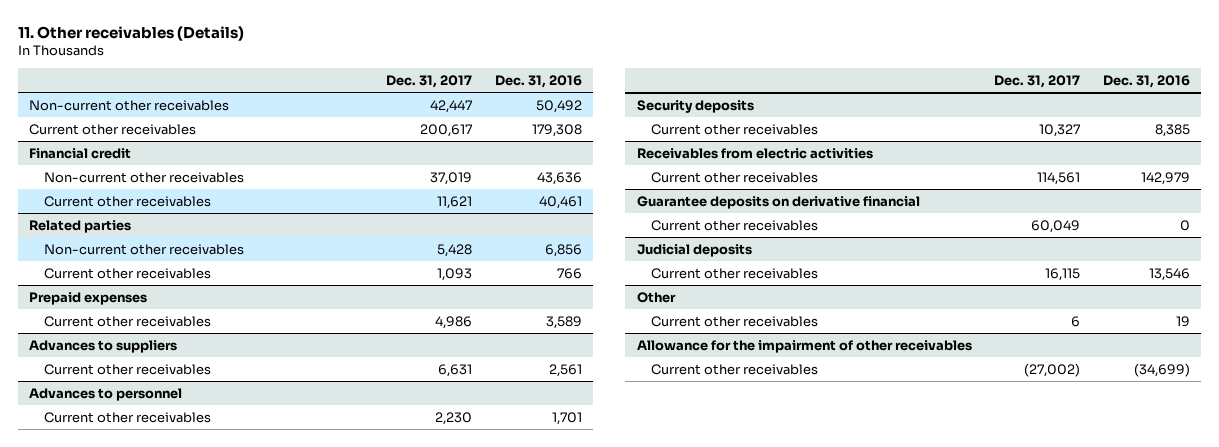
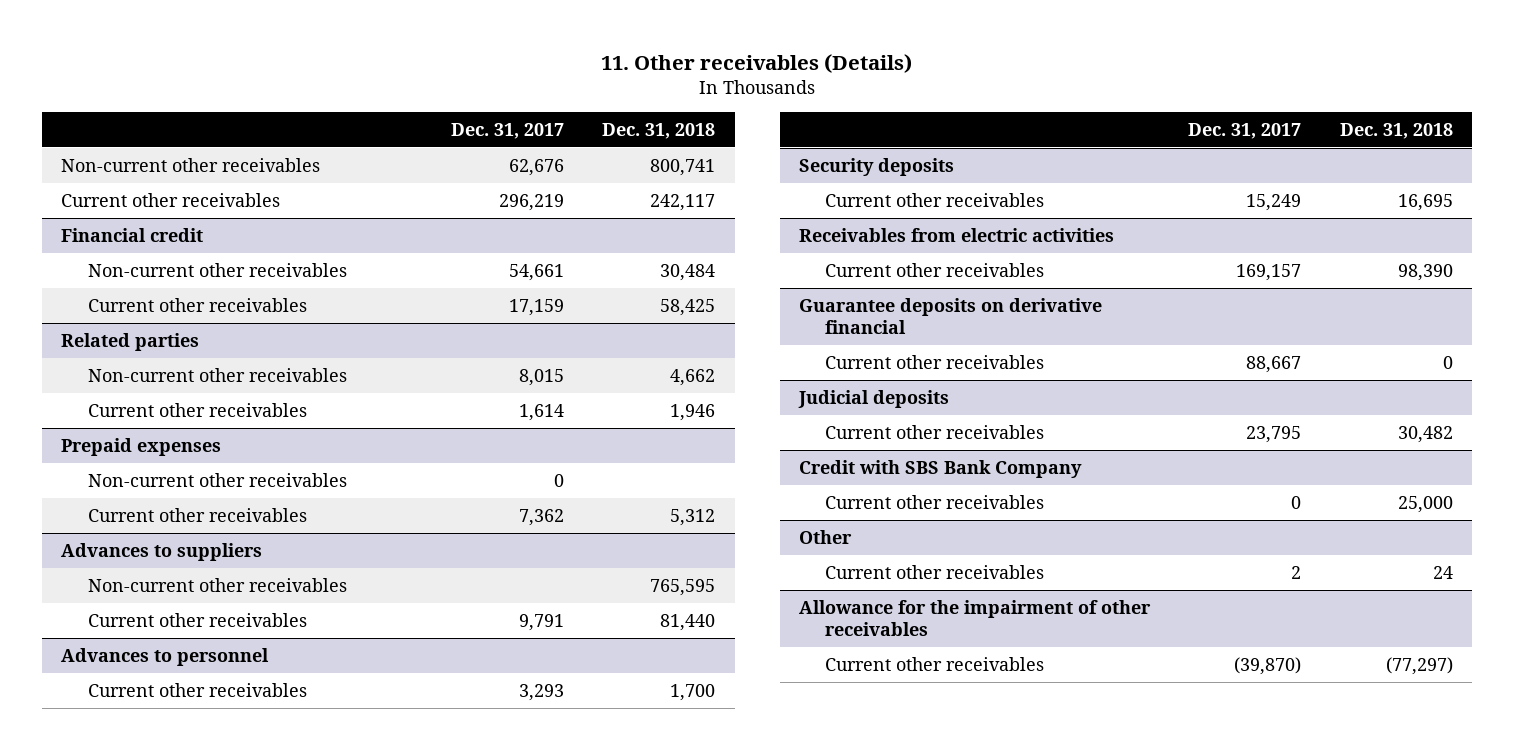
- | Dec. 31, 2017 | Dec. 31, 2016
+ | Dec. 31, 2017 | Dec. 31, 2018
- Non-current other receivables | 42,447 | 50,492
- Current other receivables | 200,617 | 179,308
+ Non-current other receivables | 62,676 | 800,741
+ Current other receivables | 296,219 | 242,117
@ Financial credit
- Non-current other receivables | 37,019 | 43,636
- Current other receivables | 11,621 | 40,461
+ Non-current other receivables | 54,661 | 30,484
+ Current other receivables | 17,159 | 58,425
@ Related parties
- Non-current other receivables | 5,428 | 6,856
- Current other receivables | 1,093 | 766
+ Non-current other receivables | 8,015 | 4,662
+ Current other receivables | 1,614 | 1,946
@ Prepaid expenses
- Current other receivables | 4,986 | 3,589
+ Non-current other receivables | 0 |
+ Current other receivables | 7,362 | 5,312
@ Advances to suppliers
- Current other receivables | 6,631 | 2,561
+ Non-current other receivables | | 765,595
+ Current other receivables | 9,791 | 81,440
@ Advances to personnel
- Current other receivables | 2,230 | 1,701
+ Current other receivables | 3,293 | 1,700
@ Security deposits
- Current other receivables | 10,327 | 8,385
+ Current other receivables | 15,249 | 16,695
@ Receivables from electric activities
- Current other receivables | 114,561 | 142,979
+ Current other receivables | 169,157 | 98,390
@ Guarantee deposits on derivative financial
- Current other receivables | 60,049 | 0
+ Current other receivables | 88,667 | 0
@ Judicial deposits
- Current other receivables | 16,115 | 13,546
+ Current other receivables | 23,795 | 30,482
+ Credit with SBS Bank Company
+ Current other receivables | 0 | 25,000
@ Other
- Current other receivables | 6 | 19
+ Current other receivables | 2 | 24
@ Allowance for the impairment of other receivables
- Current other receivables | (27,002) | (34,699)
+ Current other receivables | (39,870) | (77,297)

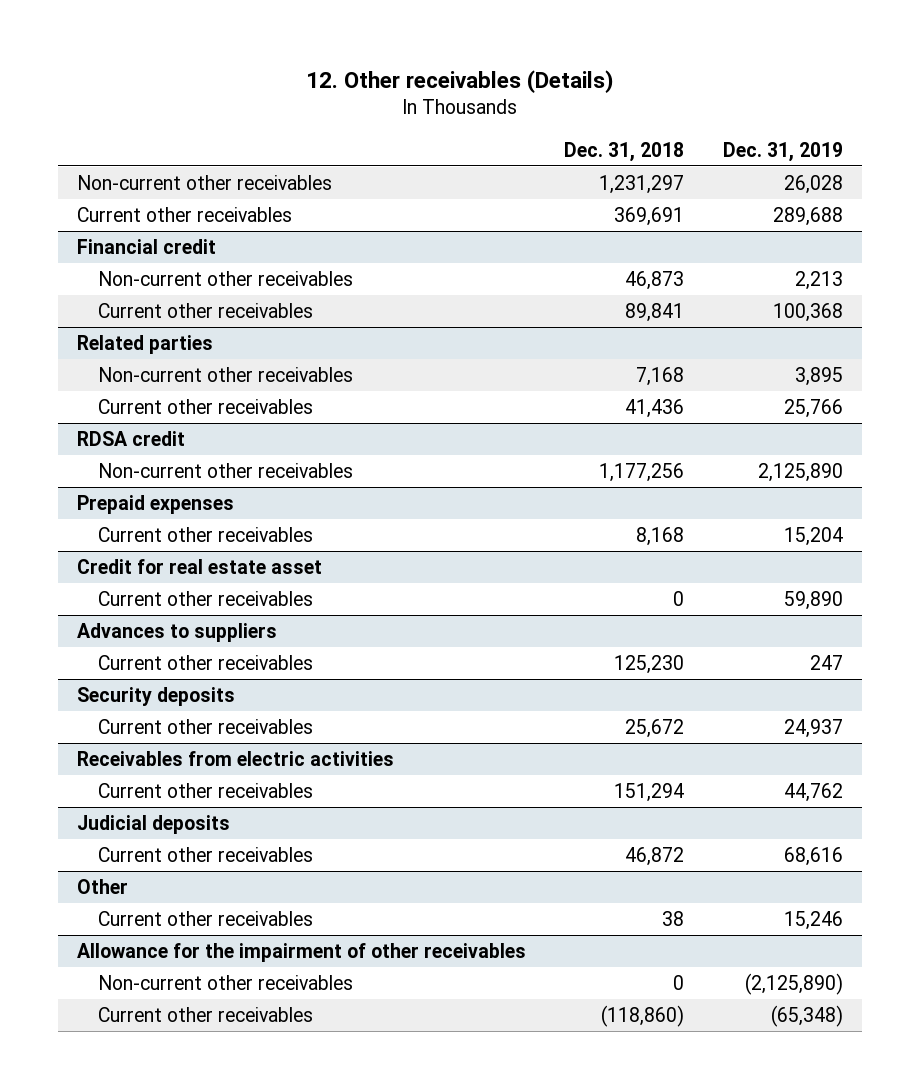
- 11. Other receivables (Details)
+ 12. Other receivables (Details)
- | Dec. 31, 2017 | Dec. 31, 2018
+ | Dec. 31, 2018 | Dec. 31, 2019
- Non-current other receivables | 62,676 | 800,741
- Current other receivables | 296,219 | 242,117
+ Non-current other receivables | 1,231,297 | 26,028
+ Current other receivables | 369,691 | 289,688
@ Financial credit
- Non-current other receivables | 54,661 | 30,484
- Current other receivables | 17,159 | 58,425
+ Non-current other receivables | 46,873 | 2,213
+ Current other receivables | 89,841 | 100,368
@ Related parties
- Non-current other receivables | 8,015 | 4,662
- Current other receivables | 1,614 | 1,946
+ Non-current other receivables | 7,168 | 3,895
+ Current other receivables | 41,436 | 25,766
+ RDSA credit
+ Non-current other receivables | 1,177,256 | 2,125,890
@ Prepaid expenses
- Non-current other receivables | 0 |
- Current other receivables | 7,362 | 5,312
+ Current other receivables | 8,168 | 15,204
+ Credit for real estate asset
+ Current other receivables | 0 | 59,890
@ Advances to suppliers
- Non-current other receivables | | 765,595
- Current other receivables | 9,791 | 81,440
- Advances to personnel
- Current other receivables | 3,293 | 1,700
@ Advances to suppliers
+ Current other receivables | 125,230 | 247
@ Security deposits
- Current other receivables | 15,249 | 16,695
+ Current other receivables | 25,672 | 24,937
@ Receivables from electric activities
- Current other receivables | 169,157 | 98,390
- Guarantee deposits on derivative financial
- Current other receivables | 88,667 | 0
@ Receivables from electric activities
+ Current other receivables | 151,294 | 44,762
@ Judicial deposits
- Current other receivables | 23,795 | 30,482
- Credit with SBS Bank Company
- Current other receivables | 0 | 25,000
@ Judicial deposits
+ Current other receivables | 46,872 | 68,616
@ Other
- Current other receivables | 2 | 24
+ Current other receivables | 38 | 15,246
@ Allowance for the impairment of other receivables
- Current other receivables | (39,870) | (77,297)
+ Non-current other receivables | 0 | (2,125,890)
+ Current other receivables | (118,860) | (65,348)

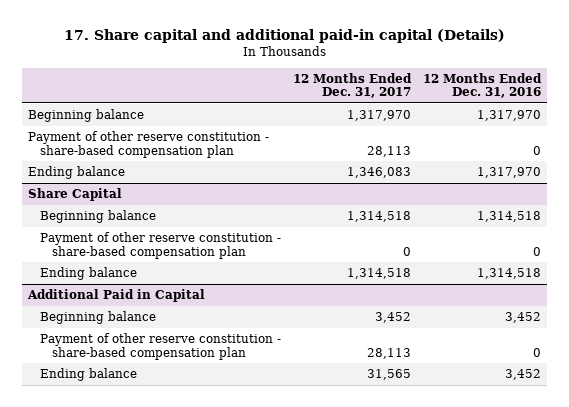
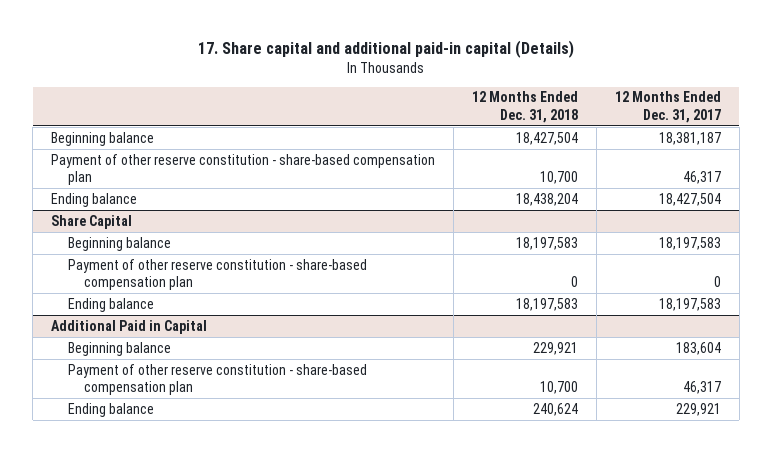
- | 12 Months Ended Dec. 31, 2017 | 12 Months Ended Dec. 31, 2016
+ | 12 Months Ended Dec. 31, 2018 | 12 Months Ended Dec. 31, 2017
- Beginning balance | 1,317,970 | 1,317,970
- Payment of other reserve constitution - share-based compensation plan | 28,113 | 0
- Ending balance | 1,346,083 | 1,317,970
+ Beginning balance | 18,427,504 | 18,381,187
+ Payment of other reserve constitution - share-based compensation plan | 10,700 | 46,317
+ Ending balance | 18,438,204 | 18,427,504
@ Share Capital
- Beginning balance | 1,314,518 | 1,314,518
+ Beginning balance | 18,197,583 | 18,197,583
- Ending balance | 1,314,518 | 1,314,518
+ Ending balance | 18,197,583 | 18,197,583
@ Additional Paid in Capital
- Beginning balance | 3,452 | 3,452
- Payment of other reserve constitution - share-based compensation plan | 28,113 | 0
- Ending balance | 31,565 | 3,452
+ Beginning balance | 229,921 | 183,604
+ Payment of other reserve constitution - share-based compensation plan | 10,700 | 46,317
+ Ending balance | 240,624 | 229,921

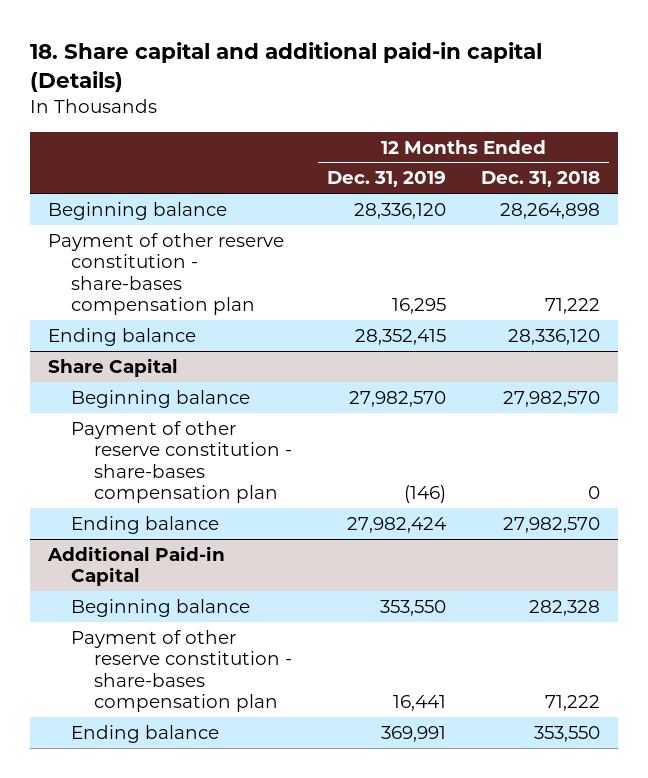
- 17. Share capital and additional paid-in capital (Details)
+ 18. Share capital and additional paid-in capital (Details)
- | 12 Months Ended Dec. 31, 2018 | 12 Months Ended Dec. 31, 2017
+ | 12 Months Ended Dec. 31, 2019 | 12 Months Ended Dec. 31, 2018
- Beginning balance | 18,427,504 | 18,381,187
- Payment of other reserve constitution - share-based compensation plan | 10,700 | 46,317
- Ending balance | 18,438,204 | 18,427,504
+ Beginning balance | 28,336,120 | 28,264,898
+ Payment of other reserve constitution - share-bases compensation plan | 16,295 | 71,222
+ Ending balance | 28,352,415 | 28,336,120
@ Share Capital
- Beginning balance | 18,197,583 | 18,197,583
- Payment of other reserve constitution - share-based compensation plan | 0 | 0
- Ending balance | 18,197,583 | 18,197,583
- Additional Paid in Capital
- Beginning balance | 229,921 | 183,604
- Payment of other reserve constitution - share-based compensation plan | 10,700 | 46,317
- Ending balance | 240,624 | 229,921
@ Share Capital
+ Beginning balance | 27,982,570 | 27,982,570
+ Payment of other reserve constitution - share-bases compensation plan | (146) | 0
+ Ending balance | 27,982,424 | 27,982,570
+ Additional Paid-in Capital
+ Beginning balance | 353,550 | 282,328
+ Payment of other reserve constitution - share-bases compensation plan | 16,441 | 71,222
+ Ending balance | 369,991 | 353,550

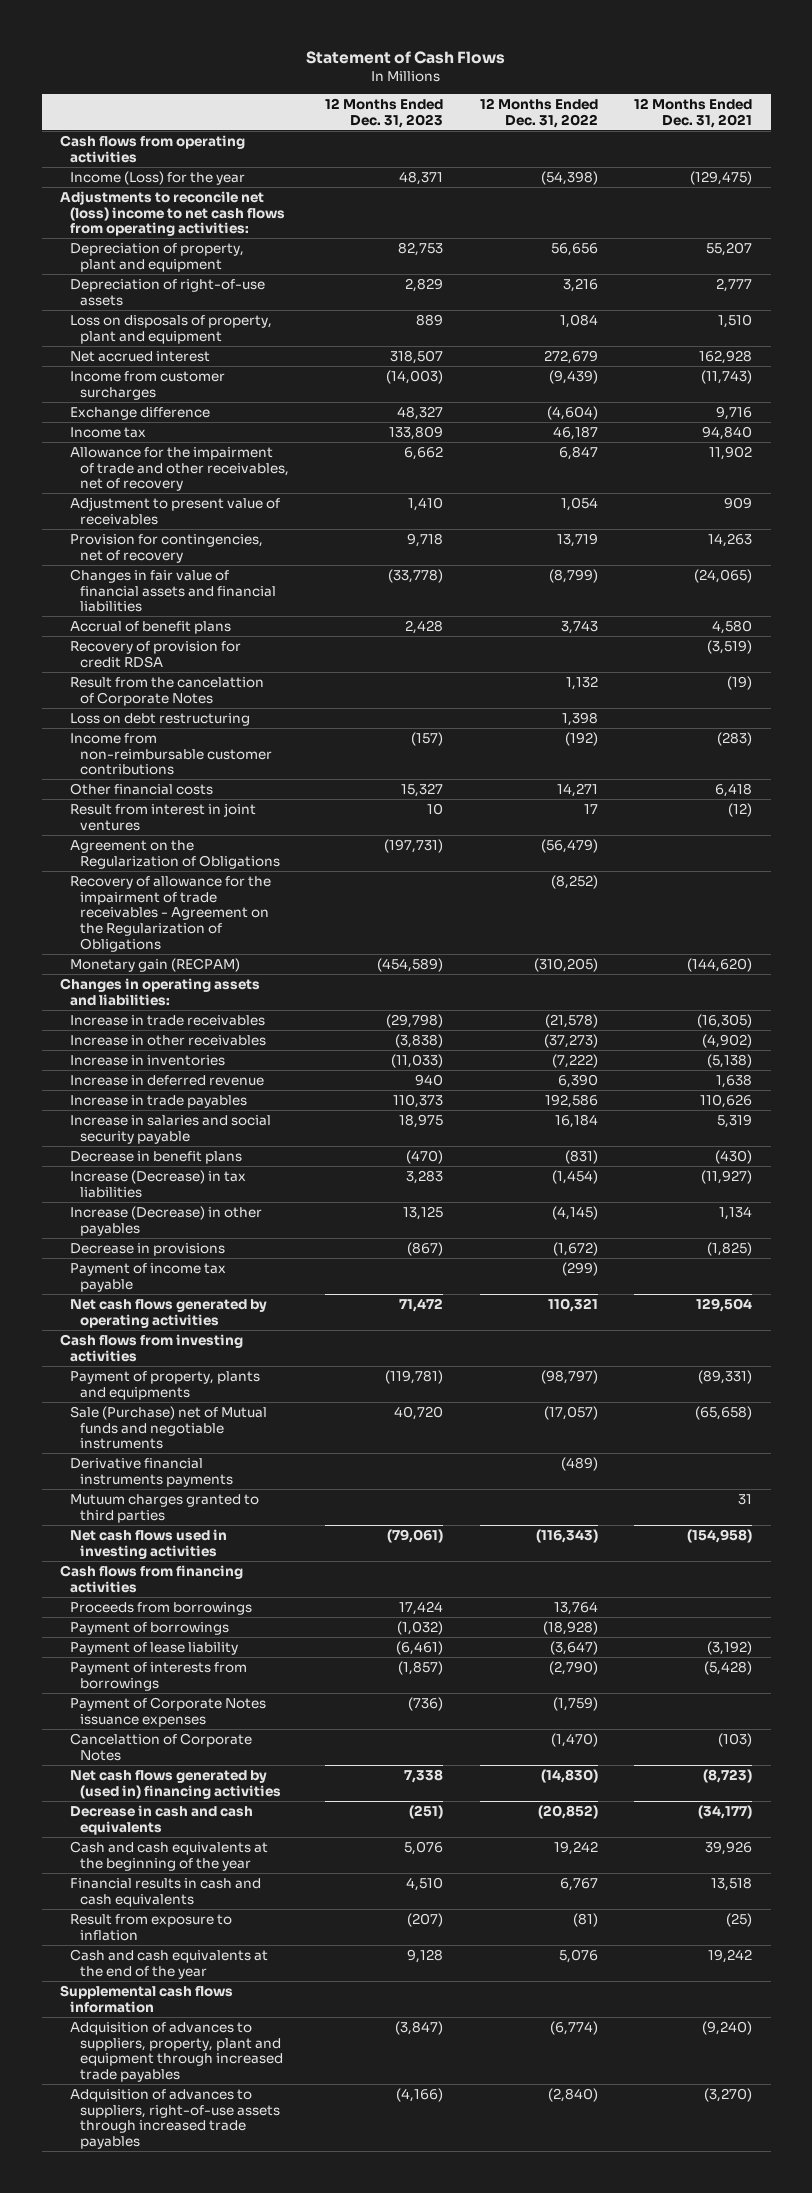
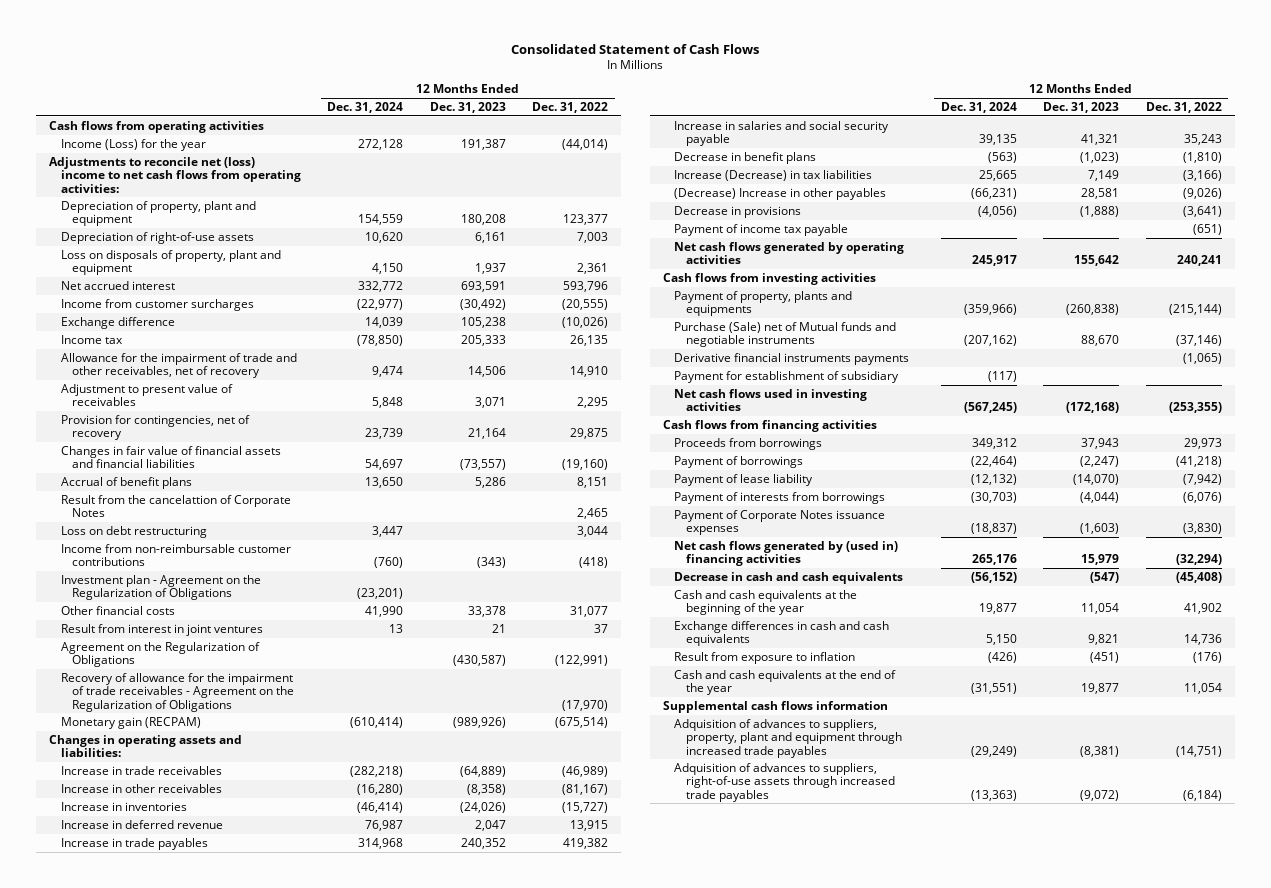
- Statement of Cash Flows
+ Consolidated Statement of Cash Flows
- | 12 Months Ended Dec. 31, 2023 | 12 Months Ended Dec. 31, 2022 | 12 Months Ended Dec. 31, 2021
+ | 12 Months Ended Dec. 31, 2024 | 12 Months Ended Dec. 31, 2023 | 12 Months Ended Dec. 31, 2022
- Income (Loss) for the year | 48,371 | (54,398) | (129,475)
+ Income (Loss) for the year | 272,128 | 191,387 | (44,014)
- Depreciation of property, plant and equipment | 82,753 | 56,656 | 55,207
- Depreciation of right-of-use assets | 2,829 | 3,216 | 2,777
- Loss on disposals of property, plant and equipment | 889 | 1,084 | 1,510
- Net accrued interest | 318,507 | 272,679 | 162,928
- Income from customer surcharges | (14,003) | (9,439) | (11,743)
- Exchange difference | 48,327 | (4,604) | 9,716
- Income tax | 133,809 | 46,187 | 94,840
- Allowance for the impairment of trade and other receivables, net of recovery | 6,662 | 6,847 | 11,902
- Adjustment to present value of receivables | 1,410 | 1,054 | 909
- Provision for contingencies, net of recovery | 9,718 | 13,719 | 14,263
- Changes in fair value of financial assets and financial liabilities | (33,778) | (8,799) | (24,065)
- Accrual of benefit plans | 2,428 | 3,743 | 4,580
- Recovery of provision for credit RDSA | | | (3,519)
- Result from the cancelattion of Corporate Notes | | 1,132 | (19)
- Loss on debt restructuring | | 1,398 |
- Income from non-reimbursable customer contributions | (157) | (192) | (283)
- Other financial costs | 15,327 | 14,271 | 6,418
- Result from interest in joint ventures | 10 | 17 | (12)
- Agreement on the Regularization of Obligations | (197,731) | (56,479) |
- Recovery of allowance for the impairment of trade receivables - Agreement on the Regularization of Obligations | | (8,252) |
- Monetary gain (RECPAM) | (454,589) | (310,205) | (144,620)
+ Depreciation of property, plant and equipment | 154,559 | 180,208 | 123,377
+ Depreciation of right-of-use assets | 10,620 | 6,161 | 7,003
+ Loss on disposals of property, plant and equipment | 4,150 | 1,937 | 2,361
+ Net accrued interest | 332,772 | 693,591 | 593,796
+ Income from customer surcharges | (22,977) | (30,492) | (20,555)
+ Exchange difference | 14,039 | 105,238 | (10,026)
+ Income tax | (78,850) | 205,333 | 26,135
+ Allowance for the impairment of trade and other receivables, net of recovery | 9,474 | 14,506 | 14,910
+ Adjustment to present value of receivables | 5,848 | 3,071 | 2,295
+ Provision for contingencies, net of recovery | 23,739 | 21,164 | 29,875
+ Changes in fair value of financial assets and financial liabilities | 54,697 | (73,557) | (19,160)
+ Accrual of benefit plans | 13,650 | 5,286 | 8,151
+ Result from the cancelattion of Corporate Notes | | | 2,465
+ Loss on debt restructuring | 3,447 | | 3,044
+ Income from non-reimbursable customer contributions | (760) | (343) | (418)
+ Investment plan - Agreement on the Regularization of Obligations | (23,201) | |
+ Other financial costs | 41,990 | 33,378 | 31,077
+ Result from interest in joint ventures | 13 | 21 | 37
+ Agreement on the Regularization of Obligations | | (430,587) | (122,991)
+ Recovery of allowance for the impairment of trade receivables - Agreement on the Regularization of Obligations | | | (17,970)
+ Monetary gain (RECPAM) | (610,414) | (989,926) | (675,514)
- Increase in trade receivables | (29,798) | (21,578) | (16,305)
- Increase in other receivables | (3,838) | (37,273) | (4,902)
- Increase in inventories | (11,033) | (7,222) | (5,138)
- Increase in deferred revenue | 940 | 6,390 | 1,638
- Increase in trade payables | 110,373 | 192,586 | 110,626
- Increase in salaries and social security payable | 18,975 | 16,184 | 5,319
- Decrease in benefit plans | (470) | (831) | (430)
- Increase (Decrease) in tax liabilities | 3,283 | (1,454) | (11,927)
- Increase (Decrease) in other payables | 13,125 | (4,145) | 1,134
- Decrease in provisions | (867) | (1,672) | (1,825)
- Payment of income tax payable | | (299) |
- Net cash flows generated by operating activities | 71,472 | 110,321 | 129,504
+ Increase in trade receivables | (282,218) | (64,889) | (46,989)
+ Increase in other receivables | (16,280) | (8,358) | (81,167)
+ Increase in inventories | (46,414) | (24,026) | (15,727)
+ Increase in deferred revenue | 76,987 | 2,047 | 13,915
+ Increase in trade payables | 314,968 | 240,352 | 419,382
+ Increase in salaries and social security payable | 39,135 | 41,321 | 35,243
+ Decrease in benefit plans | (563) | (1,023) | (1,810)
+ Increase (Decrease) in tax liabilities | 25,665 | 7,149 | (3,166)
+ (Decrease) Increase in other payables | (66,231) | 28,581 | (9,026)
+ Decrease in provisions | (4,056) | (1,888) | (3,641)
+ Payment of income tax payable | | | (651)
+ Net cash flows generated by operating activities | 245,917 | 155,642 | 240,241
- Payment of property, plants and equipments | (119,781) | (98,797) | (89,331)
- Sale (Purchase) net of Mutual funds and negotiable instruments | 40,720 | (17,057) | (65,658)
- Derivative financial instruments payments | | (489) |
- Mutuum charges granted to third parties | | | 31
- Net cash flows used in investing activities | (79,061) | (116,343) | (154,958)
+ Payment of property, plants and equipments | (359,966) | (260,838) | (215,144)
+ Purchase (Sale) net of Mutual funds and negotiable instruments | (207,162) | 88,670 | (37,146)
+ Derivative financial instruments payments | | | (1,065)
+ Payment for establishment of subsidiary | (117) | |
+ Net cash flows used in investing activities | (567,245) | (172,168) | (253,355)
- Proceeds from borrowings | 17,424 | 13,764 |
- Payment of borrowings | (1,032) | (18,928) |
- Payment of lease liability | (6,461) | (3,647) | (3,192)
- Payment of interests from borrowings | (1,857) | (2,790) | (5,428)
- Payment of Corporate Notes issuance expenses | (736) | (1,759) |
- Cancelattion of Corporate Notes | | (1,470) | (103)
- Net cash flows generated by (used in) financing activities | 7,338 | (14,830) | (8,723)
- Decrease in cash and cash equivalents | (251) | (20,852) | (34,177)
- Cash and cash equivalents at the beginning of the year | 5,076 | 19,242 | 39,926
- Financial results in cash and cash equivalents | 4,510 | 6,767 | 13,518
- Result from exposure to inflation | (207) | (81) | (25)
- Cash and cash equivalents at the end of the year | 9,128 | 5,076 | 19,242
+ Proceeds from borrowings | 349,312 | 37,943 | 29,973
+ Payment of borrowings | (22,464) | (2,247) | (41,218)
+ Payment of lease liability | (12,132) | (14,070) | (7,942)
+ Payment of interests from borrowings | (30,703) | (4,044) | (6,076)
+ Payment of Corporate Notes issuance expenses | (18,837) | (1,603) | (3,830)
+ Net cash flows generated by (used in) financing activities | 265,176 | 15,979 | (32,294)
+ Decrease in cash and cash equivalents | (56,152) | (547) | (45,408)
+ Cash and cash equivalents at the beginning of the year | 19,877 | 11,054 | 41,902
+ Exchange differences in cash and cash equivalents | 5,150 | 9,821 | 14,736
+ Result from exposure to inflation | (426) | (451) | (176)
+ Cash and cash equivalents at the end of the year | (31,551) | 19,877 | 11,054
- Adquisition of advances to suppliers, property, plant and equipment through increased trade payables | (3,847) | (6,774) | (9,240)
- Adquisition of advances to suppliers, right-of-use assets through increased trade payables | (4,166) | (2,840) | (3,270)
+ Adquisition of advances to suppliers, property, plant and equipment through increased trade payables | (29,249) | (8,381) | (14,751)
+ Adquisition of advances to suppliers, right-of-use assets through increased trade payables | (13,363) | (9,072) | (6,184)

